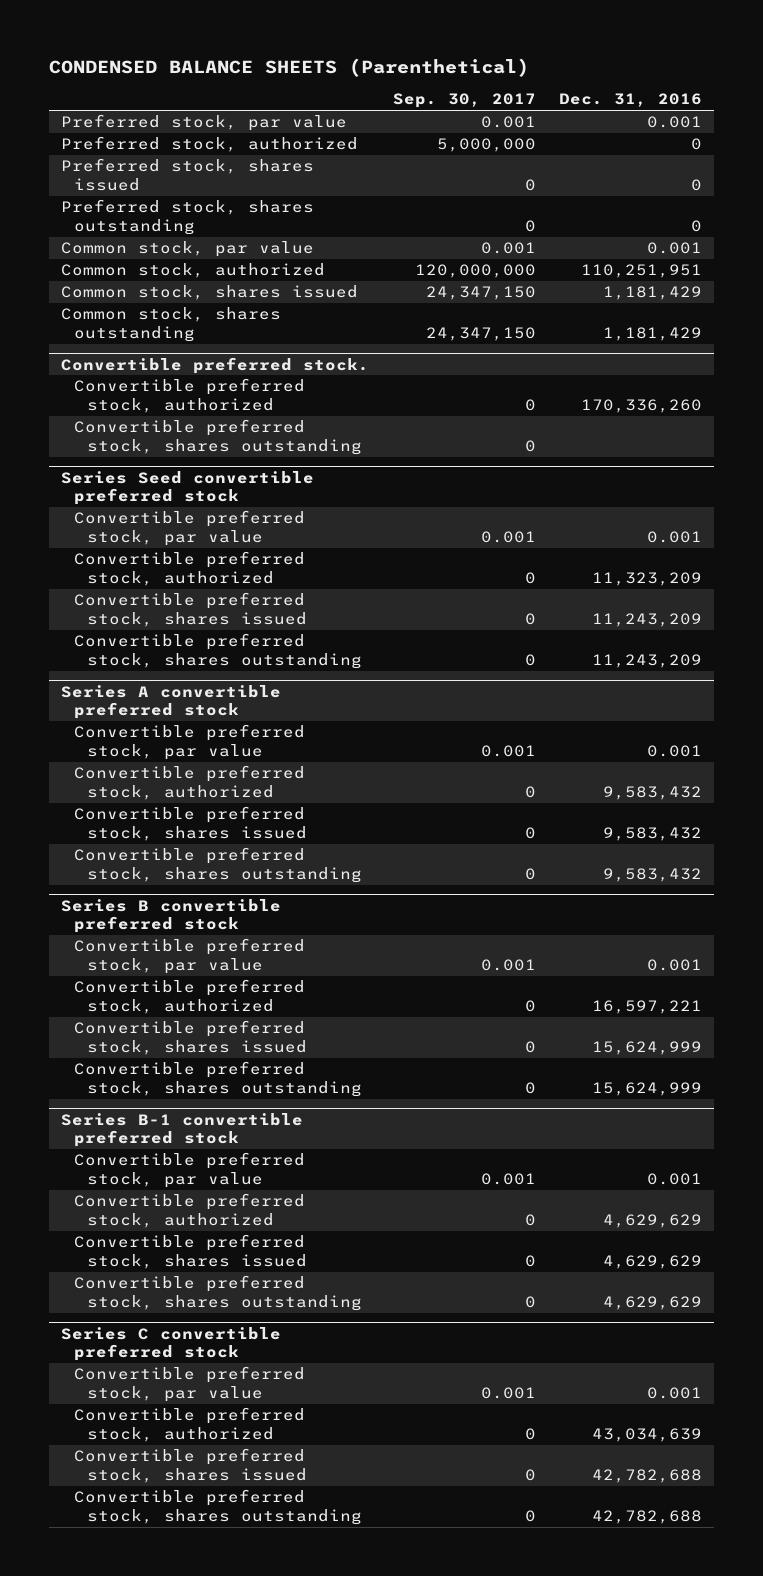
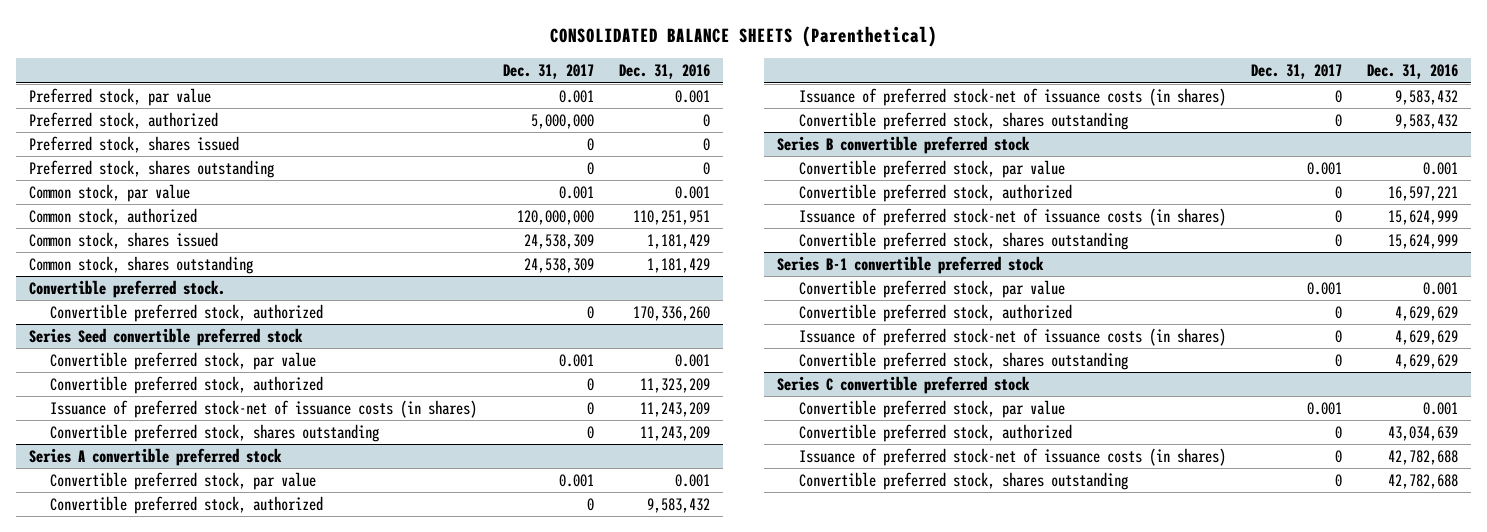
- CONDENSED BALANCE SHEETS (Parenthetical)
+ CONSOLIDATED BALANCE SHEETS (Parenthetical)
- | Sep. 30, 2017 | Dec. 31, 2016
+ | Dec. 31, 2017 | Dec. 31, 2016
@ Convertible preferred stock.
- Convertible preferred stock, shares outstanding | 0 |
@ Series Seed convertible preferred stock
- Convertible preferred stock, shares issued | 0 | 11,243,209
+ Issuance of preferred stock-net of issuance costs (in shares) | 0 | 11,243,209
@ Series A convertible preferred stock
- Convertible preferred stock, shares issued | 0 | 9,583,432
+ Issuance of preferred stock-net of issuance costs (in shares) | 0 | 9,583,432
@ Series B convertible preferred stock
- Convertible preferred stock, shares issued | 0 | 15,624,999
+ Issuance of preferred stock-net of issuance costs (in shares) | 0 | 15,624,999
@ Series B-1 convertible preferred stock
- Convertible preferred stock, shares issued | 0 | 4,629,629
+ Issuance of preferred stock-net of issuance costs (in shares) | 0 | 4,629,629
@ Series C convertible preferred stock
- Convertible preferred stock, shares issued | 0 | 42,782,688
+ Issuance of preferred stock-net of issuance costs (in shares) | 0 | 42,782,688

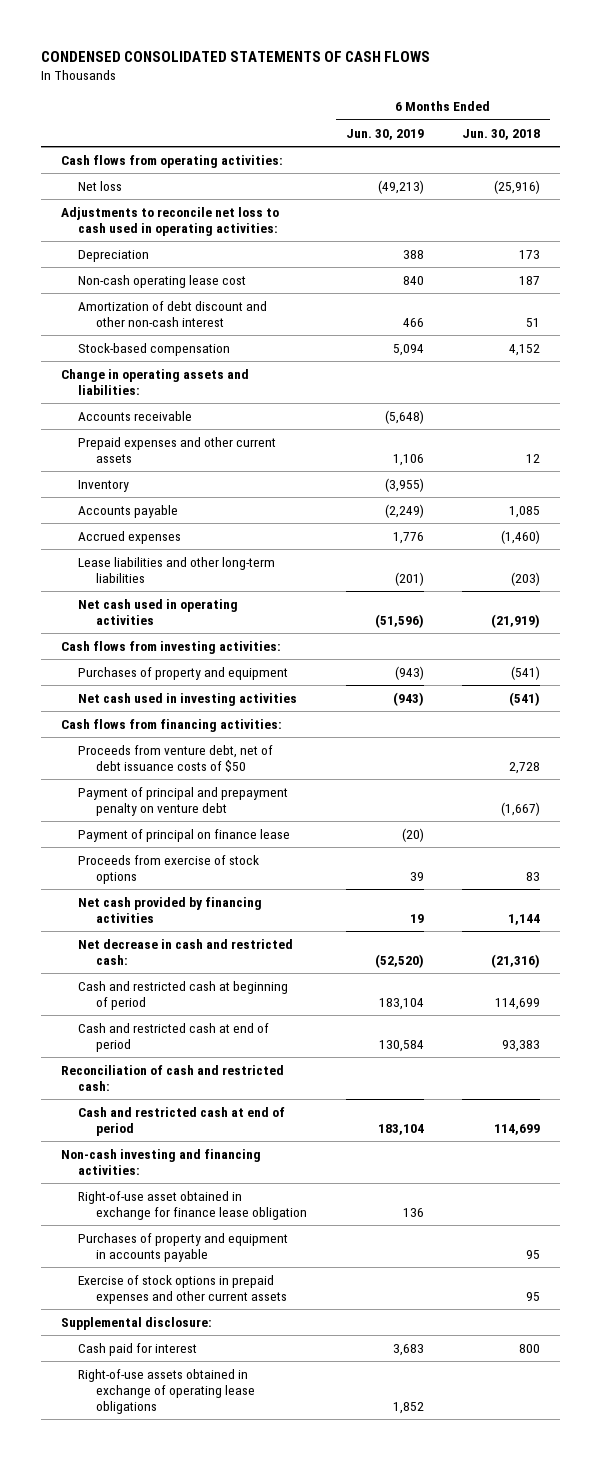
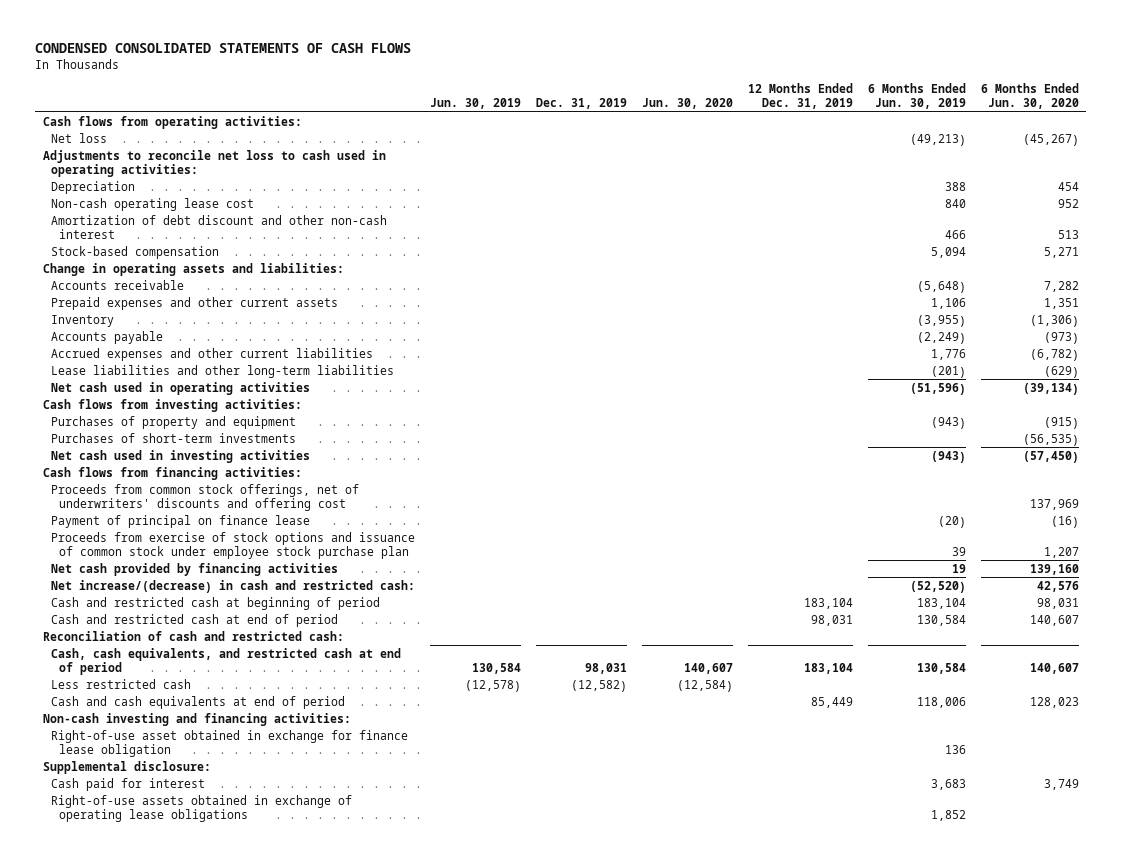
- | 6 Months Ended Jun. 30, 2019 | 6 Months Ended Jun. 30, 2018
+ | Jun. 30, 2019 | Dec. 31, 2019 | Jun. 30, 2020 | 12 Months Ended Dec. 31, 2019 | 6 Months Ended Jun. 30, 2019 | 6 Months Ended Jun. 30, 2020
- Accrued expenses | 1,776 | (1,460)
+ Accrued expenses and other current liabilities | | | | | 1,776 | (6,782)
+ Purchases of short-term investments | | | | | | (56,535)
- Proceeds from venture debt, net of debt issuance costs of $50 | | 2,728
- Payment of principal and prepayment penalty on venture debt | | (1,667)
+ Proceeds from common stock offerings, net of underwriters' discounts and offering cost | | | | | | 137,969
- Proceeds from exercise of stock options | 39 | 83
+ Proceeds from exercise of stock options and issuance of common stock under employee stock purchase plan | | | | | 39 | 1,207
- Net decrease in cash and restricted cash: | (52,520) | (21,316)
+ Net increase/(decrease) in cash and restricted cash: | | | | | (52,520) | 42,576
- Cash and restricted cash at end of period | 183,104 | 114,699
+ Cash, cash equivalents, and restricted cash at end of period | 130,584 | 98,031 | 140,607 | 183,104 | 130,584 | 140,607
+ Less restricted cash | (12,578) | (12,582) | (12,584) | | |
+ Cash and cash equivalents at end of period | | | | 85,449 | 118,006 | 128,023
- Purchases of property and equipment in accounts payable | | 95
- Exercise of stock options in prepaid expenses and other current assets | | 95

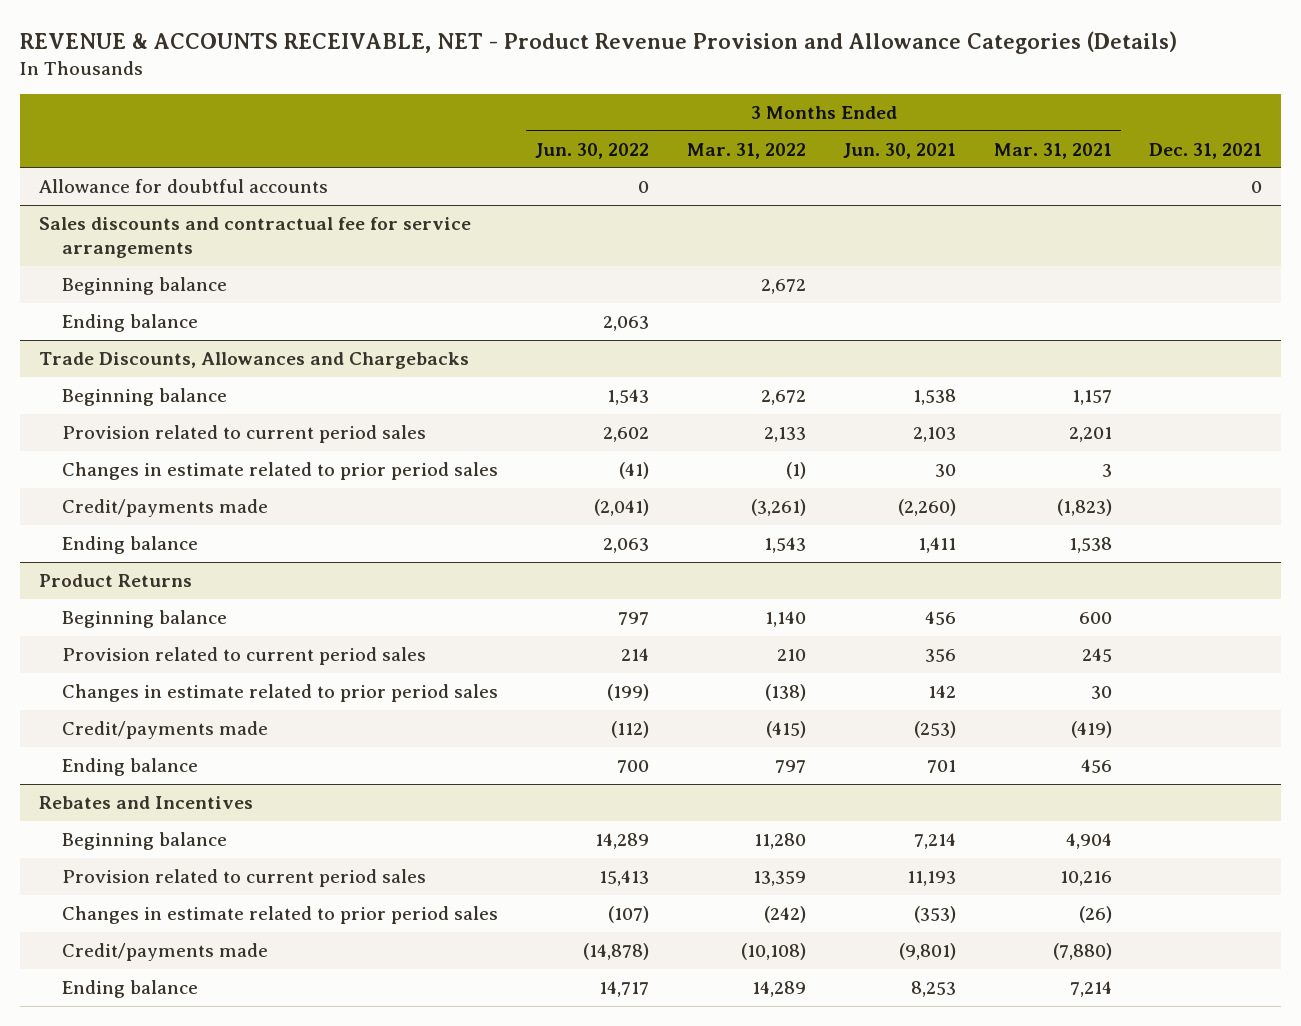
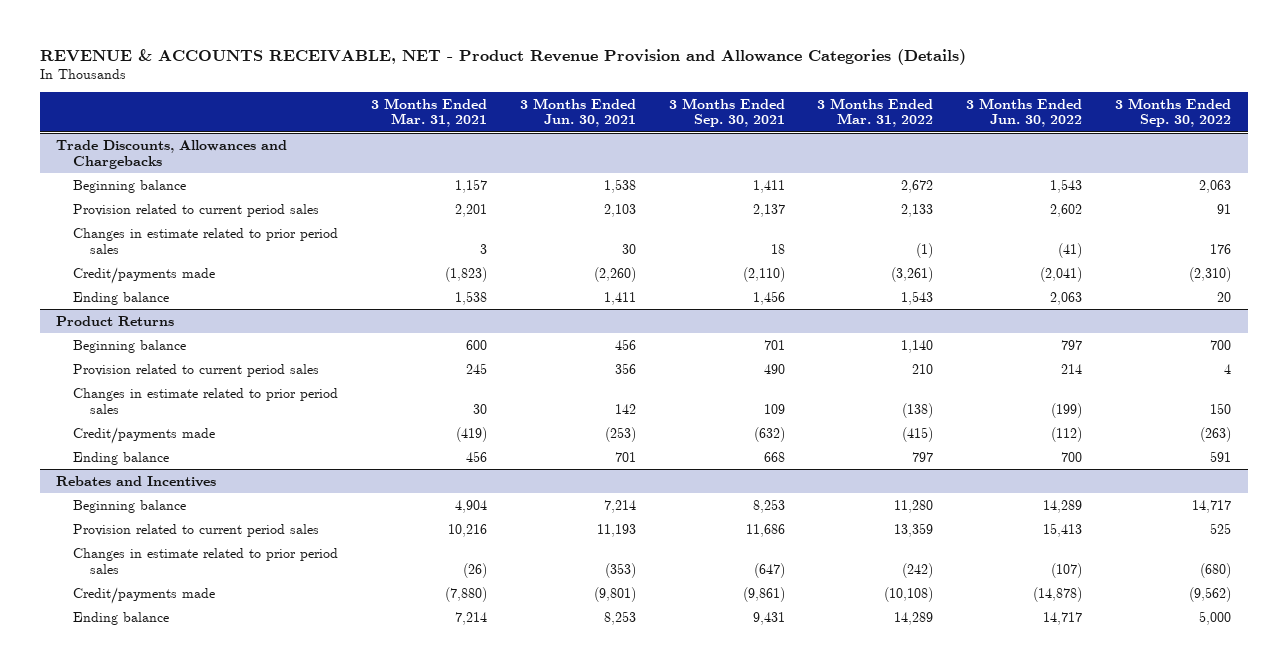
- | 3 Months Ended Jun. 30, 2022 | 3 Months Ended Mar. 31, 2022 | 3 Months Ended Jun. 30, 2021 | 3 Months Ended Mar. 31, 2021 | Dec. 31, 2021
+ | 3 Months Ended Mar. 31, 2021 | 3 Months Ended Jun. 30, 2021 | 3 Months Ended Sep. 30, 2021 | 3 Months Ended Mar. 31, 2022 | 3 Months Ended Jun. 30, 2022 | 3 Months Ended Sep. 30, 2022
- Allowance for doubtful accounts | 0 | | | | 0
- Sales discounts and contractual fee for service arrangements
- Beginning balance | | 2,672 | | |
- Ending balance | 2,063 | | | |

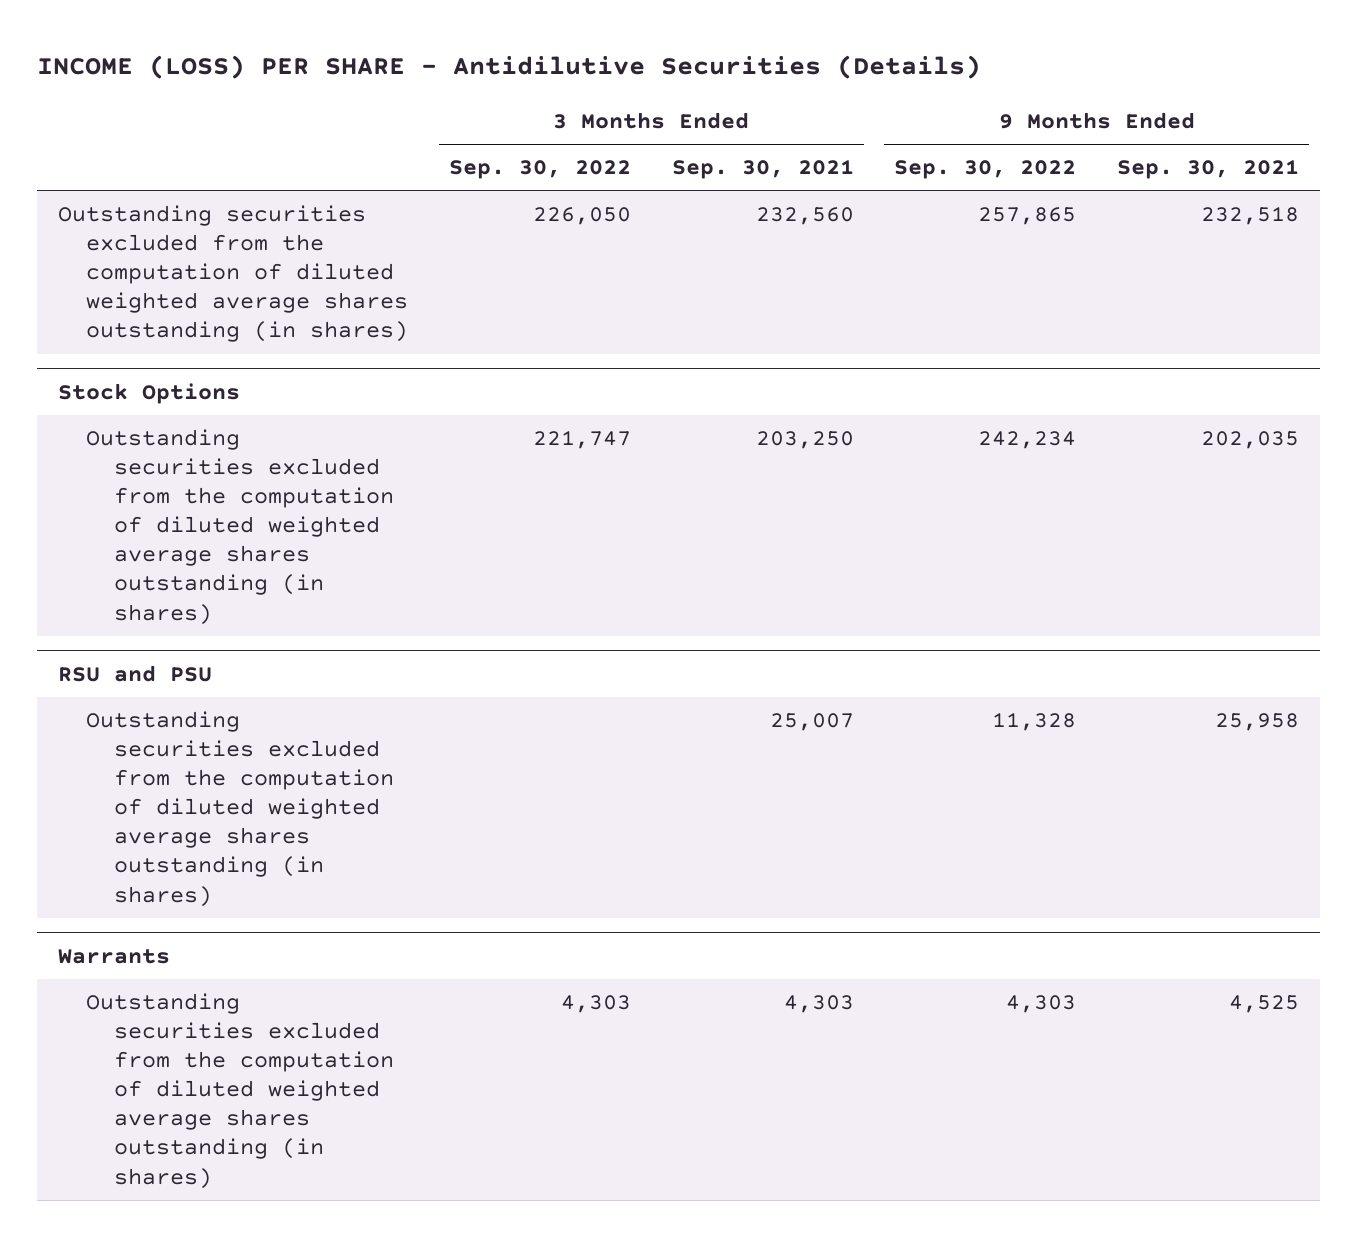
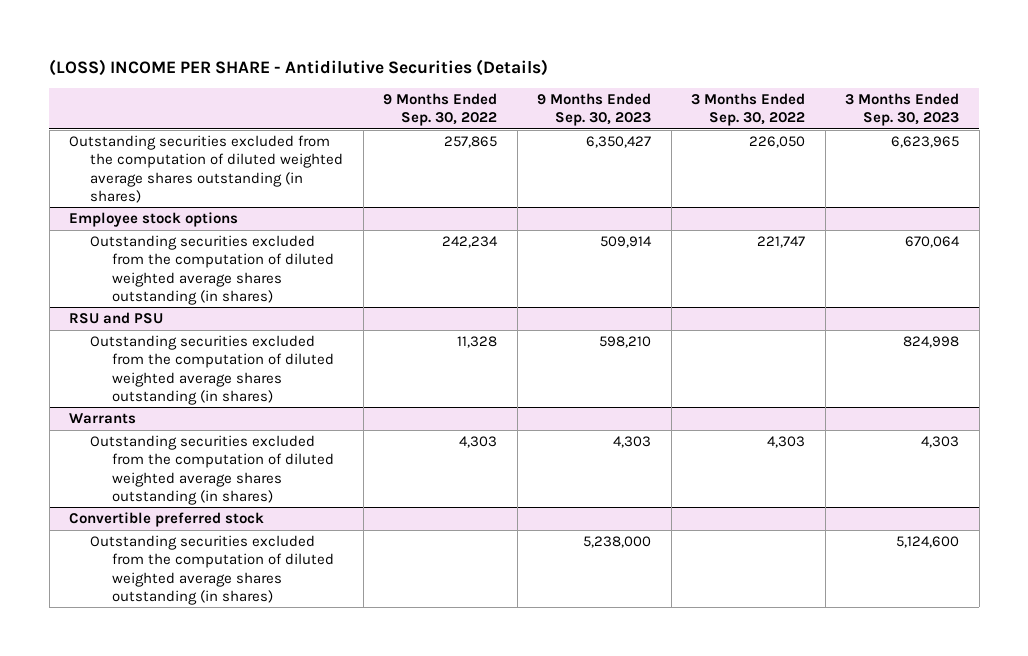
- INCOME (LOSS) PER SHARE - Antidilutive Securities (Details)
+ (LOSS) INCOME PER SHARE - Antidilutive Securities (Details)
- | 3 Months Ended Sep. 30, 2022 | 3 Months Ended Sep. 30, 2021 | 9 Months Ended Sep. 30, 2022 | 9 Months Ended Sep. 30, 2021
+ | 9 Months Ended Sep. 30, 2022 | 9 Months Ended Sep. 30, 2023 | 3 Months Ended Sep. 30, 2022 | 3 Months Ended Sep. 30, 2023
- Stock Options
+ Employee stock options
+ Convertible preferred stock
+ Outstanding securities excluded from the computation of diluted weighted average shares outstanding (in shares) | | 5,238,000 | | 5,124,600

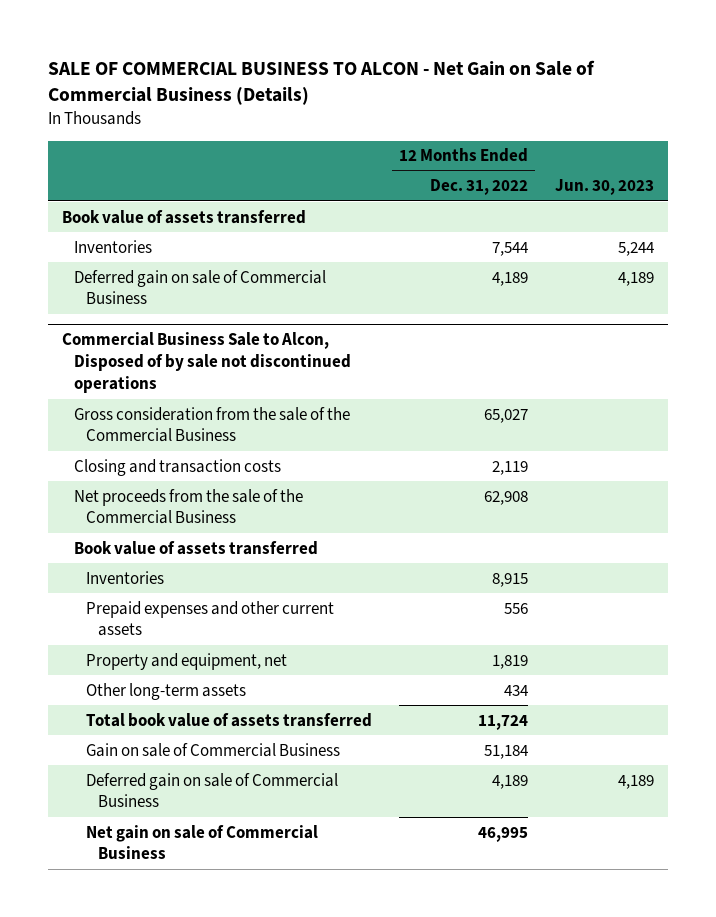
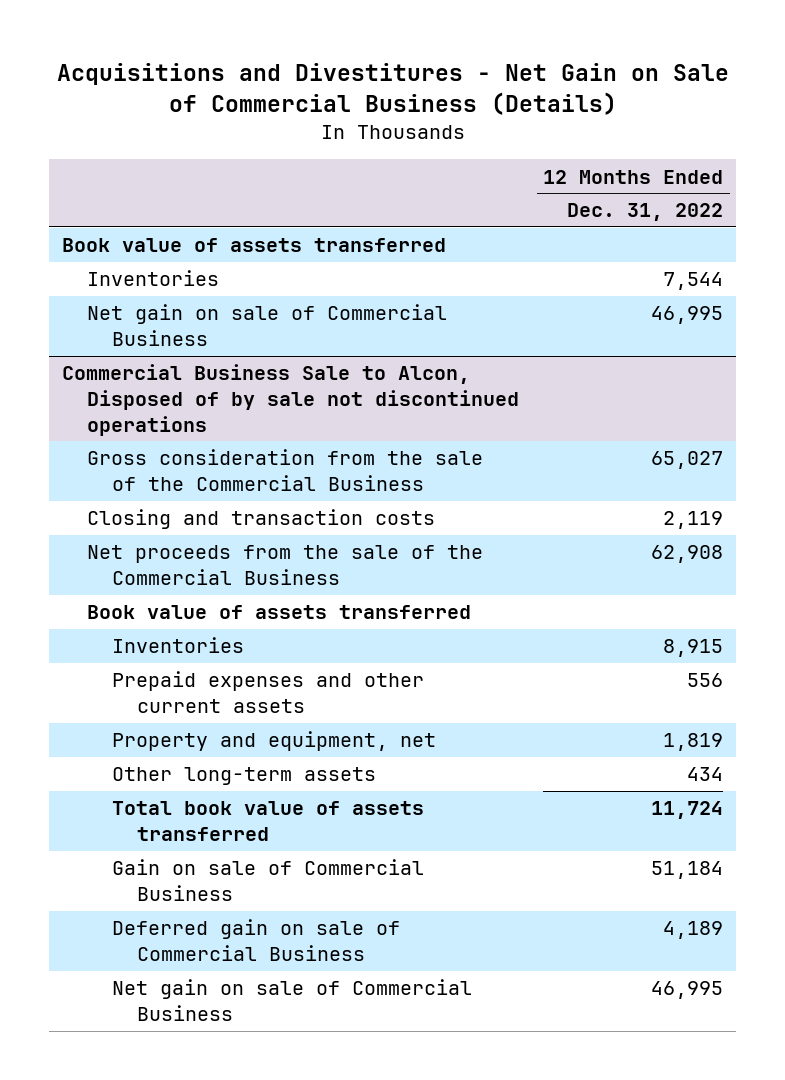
- SALE OF COMMERCIAL BUSINESS TO ALCON - Net Gain on Sale of Commercial Business (Details)
+ Acquisitions and Divestitures - Net Gain on Sale of Commercial Business (Details)
- | 12 Months Ended Dec. 31, 2022 | Jun. 30, 2023
+ | 12 Months Ended Dec. 31, 2022
- Deferred gain on sale of Commercial Business | 4,189 | 4,189
+ Net gain on sale of Commercial Business | 46,995

